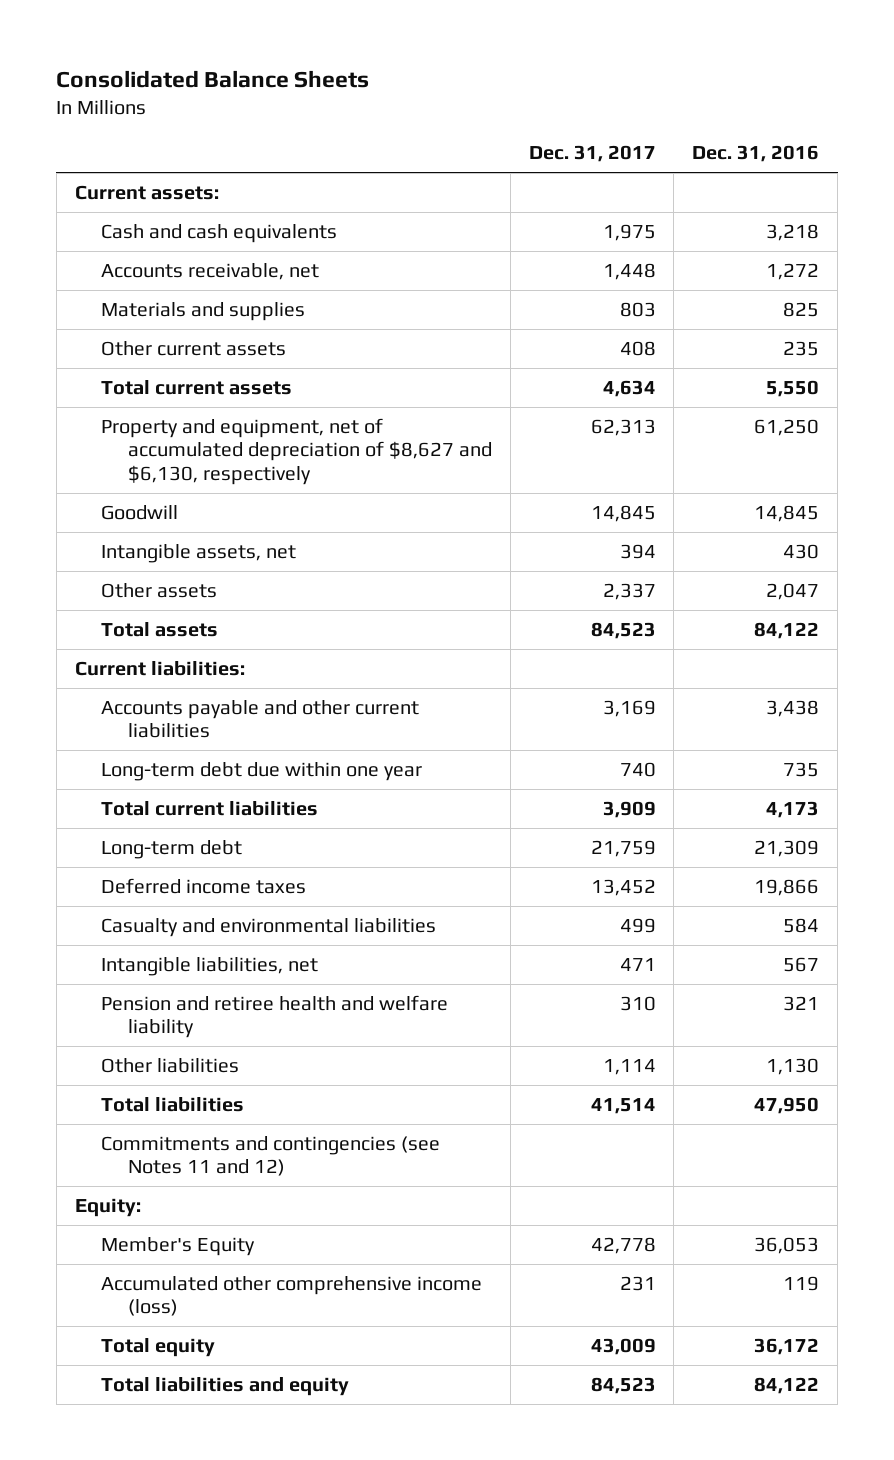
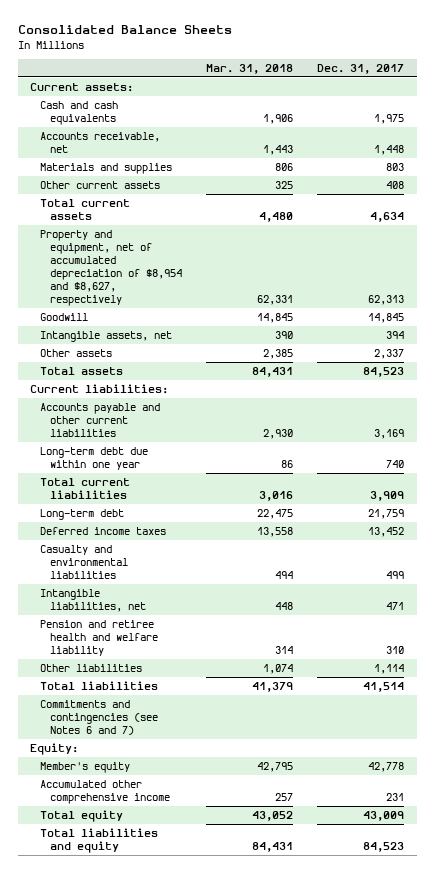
- | Dec. 31, 2017 | Dec. 31, 2016
+ | Mar. 31, 2018 | Dec. 31, 2017
- Property and equipment, net of accumulated depreciation of $8,627 and $6,130, respectively | 62,313 | 61,250
+ Property and equipment, net of accumulated depreciation of $8,954 and $8,627, respectively | 62,331 | 62,313
- Commitments and contingencies (see Notes 11 and 12)
+ Commitments and contingencies (see Notes 6 and 7)
- Member's Equity | 42,778 | 36,053
- Accumulated other comprehensive income (loss) | 231 | 119
+ Member's equity | 42,795 | 42,778
+ Accumulated other comprehensive income | 257 | 231

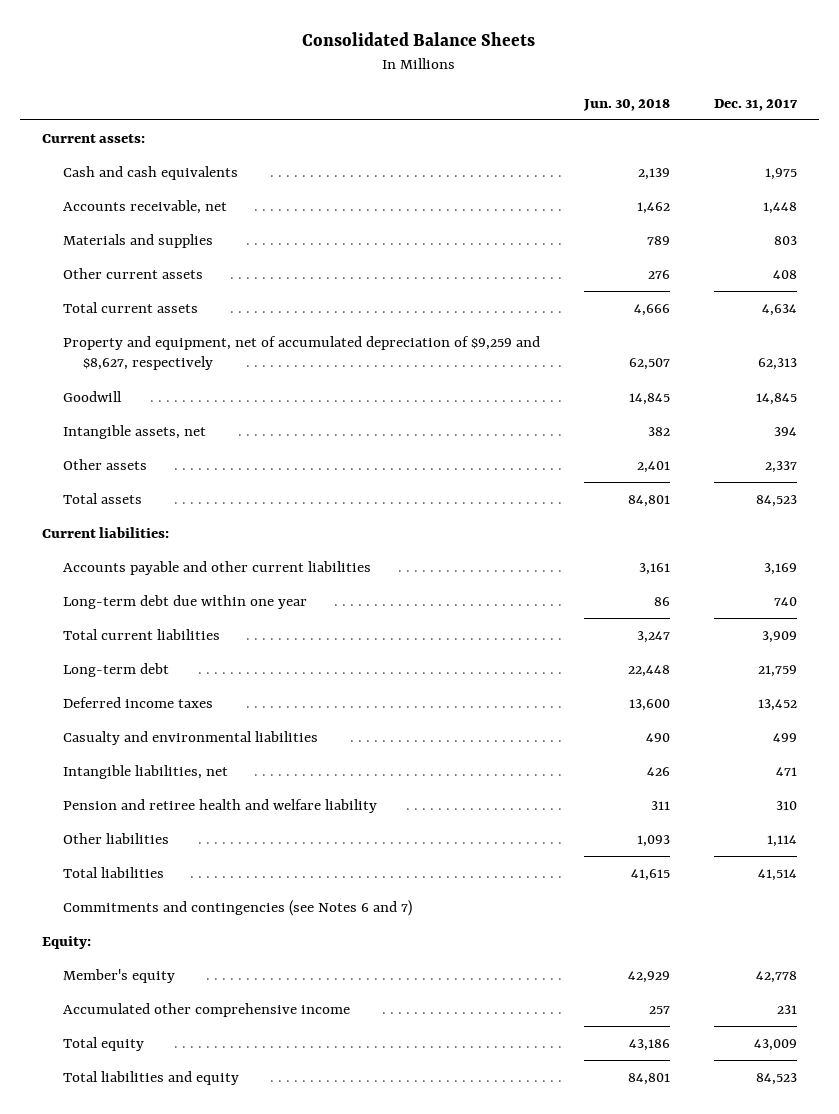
- | Mar. 31, 2018 | Dec. 31, 2017
+ | Jun. 30, 2018 | Dec. 31, 2017
- Property and equipment, net of accumulated depreciation of $8,954 and $8,627, respectively | 62,331 | 62,313
+ Property and equipment, net of accumulated depreciation of $9,259 and $8,627, respectively | 62,507 | 62,313

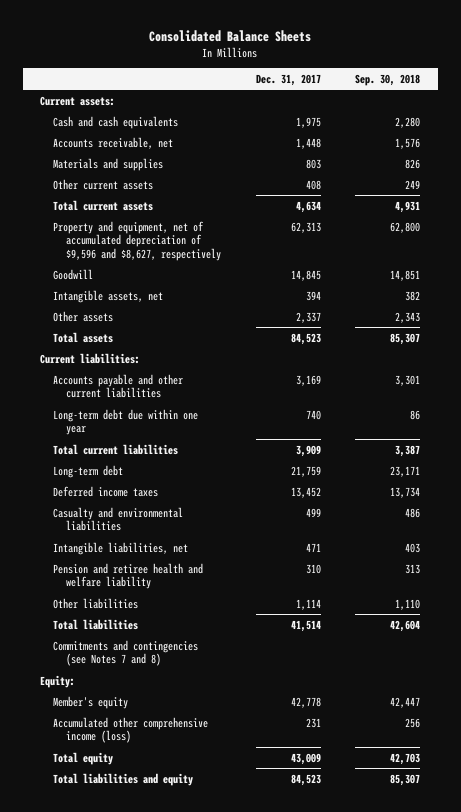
- | Jun. 30, 2018 | Dec. 31, 2017
+ | Dec. 31, 2017 | Sep. 30, 2018
- Property and equipment, net of accumulated depreciation of $9,259 and $8,627, respectively | 62,507 | 62,313
+ Property and equipment, net of accumulated depreciation of $9,596 and $8,627, respectively | 62,313 | 62,800
- Commitments and contingencies (see Notes 6 and 7)
+ Commitments and contingencies (see Notes 7 and 8)
- Accumulated other comprehensive income | 257 | 231
+ Accumulated other comprehensive income (loss) | 231 | 256

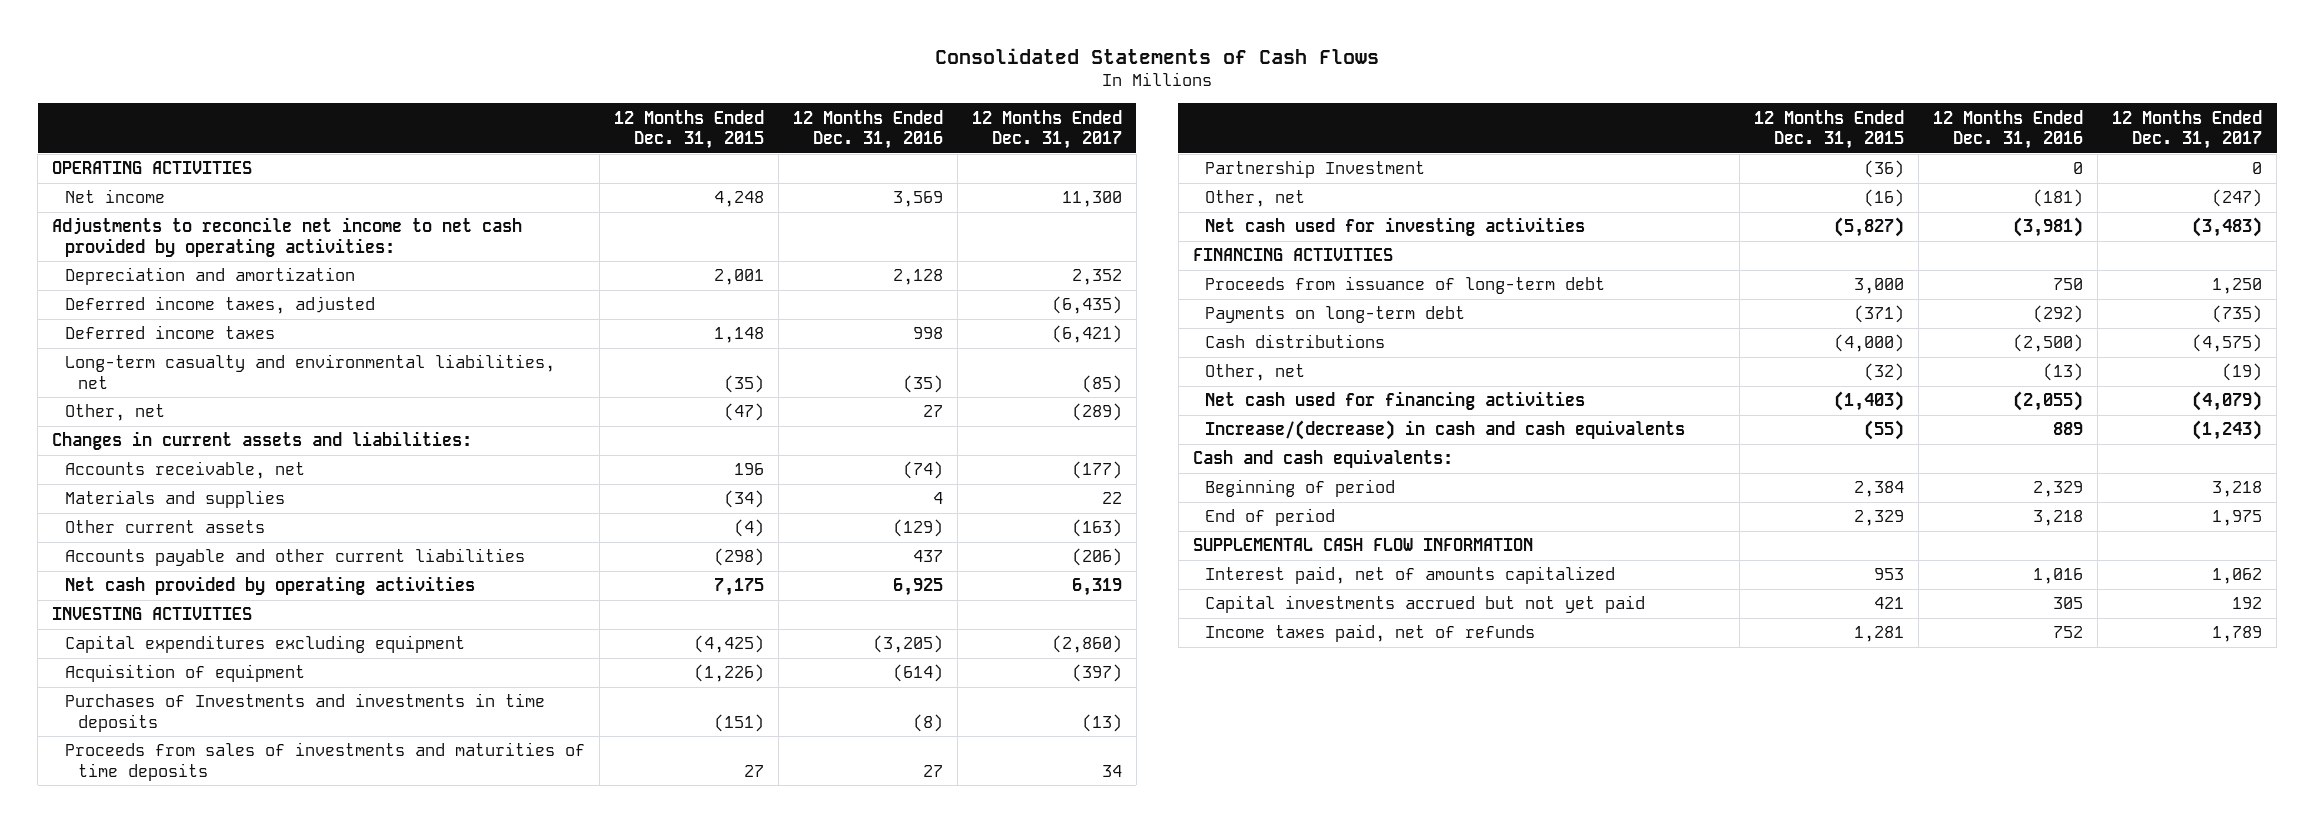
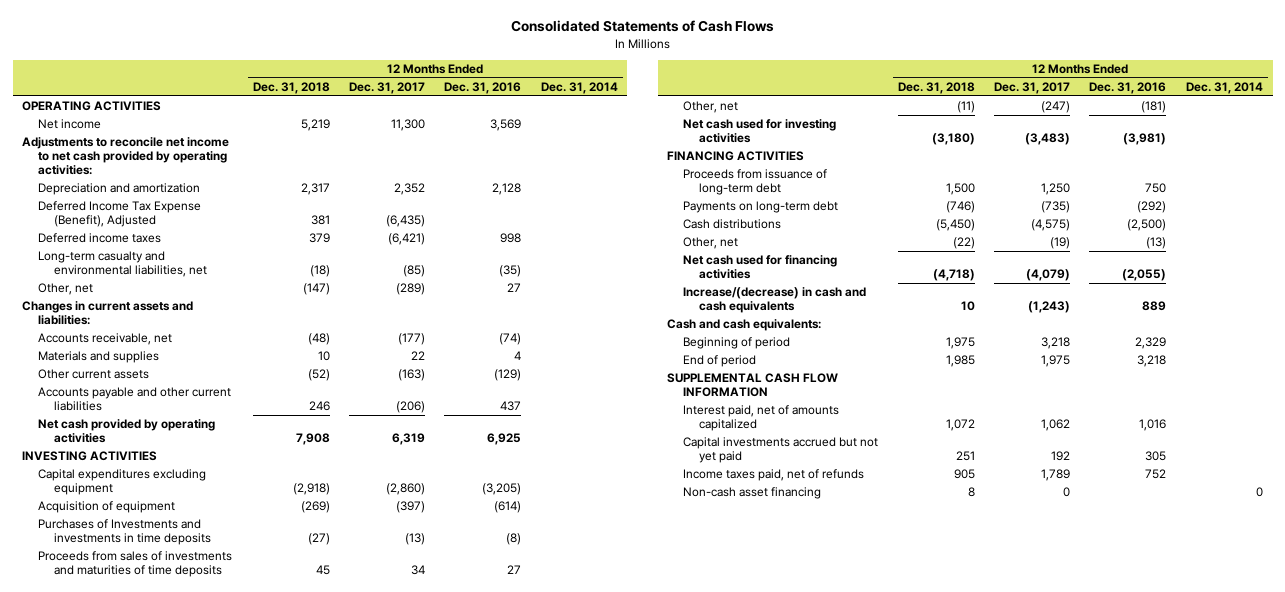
- | 12 Months Ended Dec. 31, 2015 | 12 Months Ended Dec. 31, 2016 | 12 Months Ended Dec. 31, 2017
+ | 12 Months Ended Dec. 31, 2018 | 12 Months Ended Dec. 31, 2017 | 12 Months Ended Dec. 31, 2016 | 12 Months Ended Dec. 31, 2014
- Deferred income taxes, adjusted | | | (6,435)
+ Deferred Income Tax Expense (Benefit), Adjusted | 381 | (6,435) | |
- Partnership Investment | (36) | 0 | 0
+ Non-cash asset financing | 8 | 0 | | 0

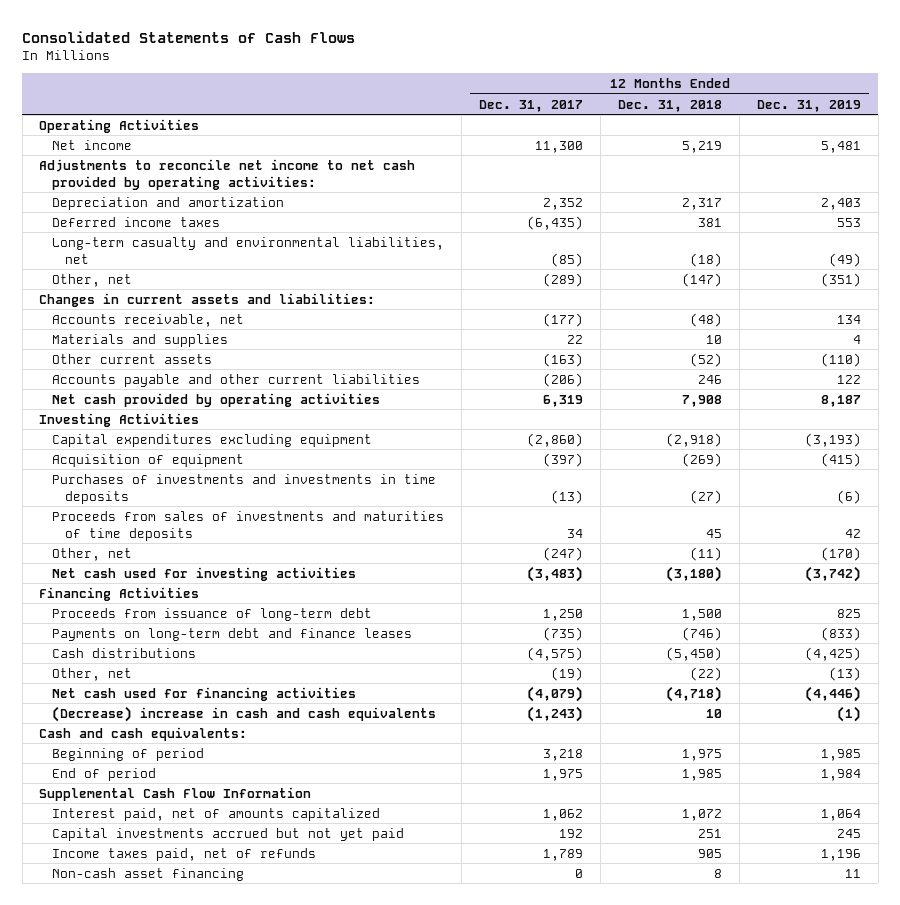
- | 12 Months Ended Dec. 31, 2018 | 12 Months Ended Dec. 31, 2017 | 12 Months Ended Dec. 31, 2016 | 12 Months Ended Dec. 31, 2014
+ | 12 Months Ended Dec. 31, 2017 | 12 Months Ended Dec. 31, 2018 | 12 Months Ended Dec. 31, 2019
- OPERATING ACTIVITIES
+ Operating Activities
- Deferred Income Tax Expense (Benefit), Adjusted | 381 | (6,435) | |
- Deferred income taxes | 379 | (6,421) | 998 |
+ Deferred income taxes | (6,435) | 381 | 553
- INVESTING ACTIVITIES
+ Investing Activities
- Purchases of Investments and investments in time deposits | (27) | (13) | (8) |
+ Purchases of investments and investments in time deposits | (13) | (27) | (6)
- FINANCING ACTIVITIES
+ Financing Activities
- Payments on long-term debt | (746) | (735) | (292) |
+ Payments on long-term debt and finance leases | (735) | (746) | (833)
- Increase/(decrease) in cash and cash equivalents | 10 | (1,243) | 889 |
+ (Decrease) increase in cash and cash equivalents | (1,243) | 10 | (1)
- SUPPLEMENTAL CASH FLOW INFORMATION
+ Supplemental Cash Flow Information

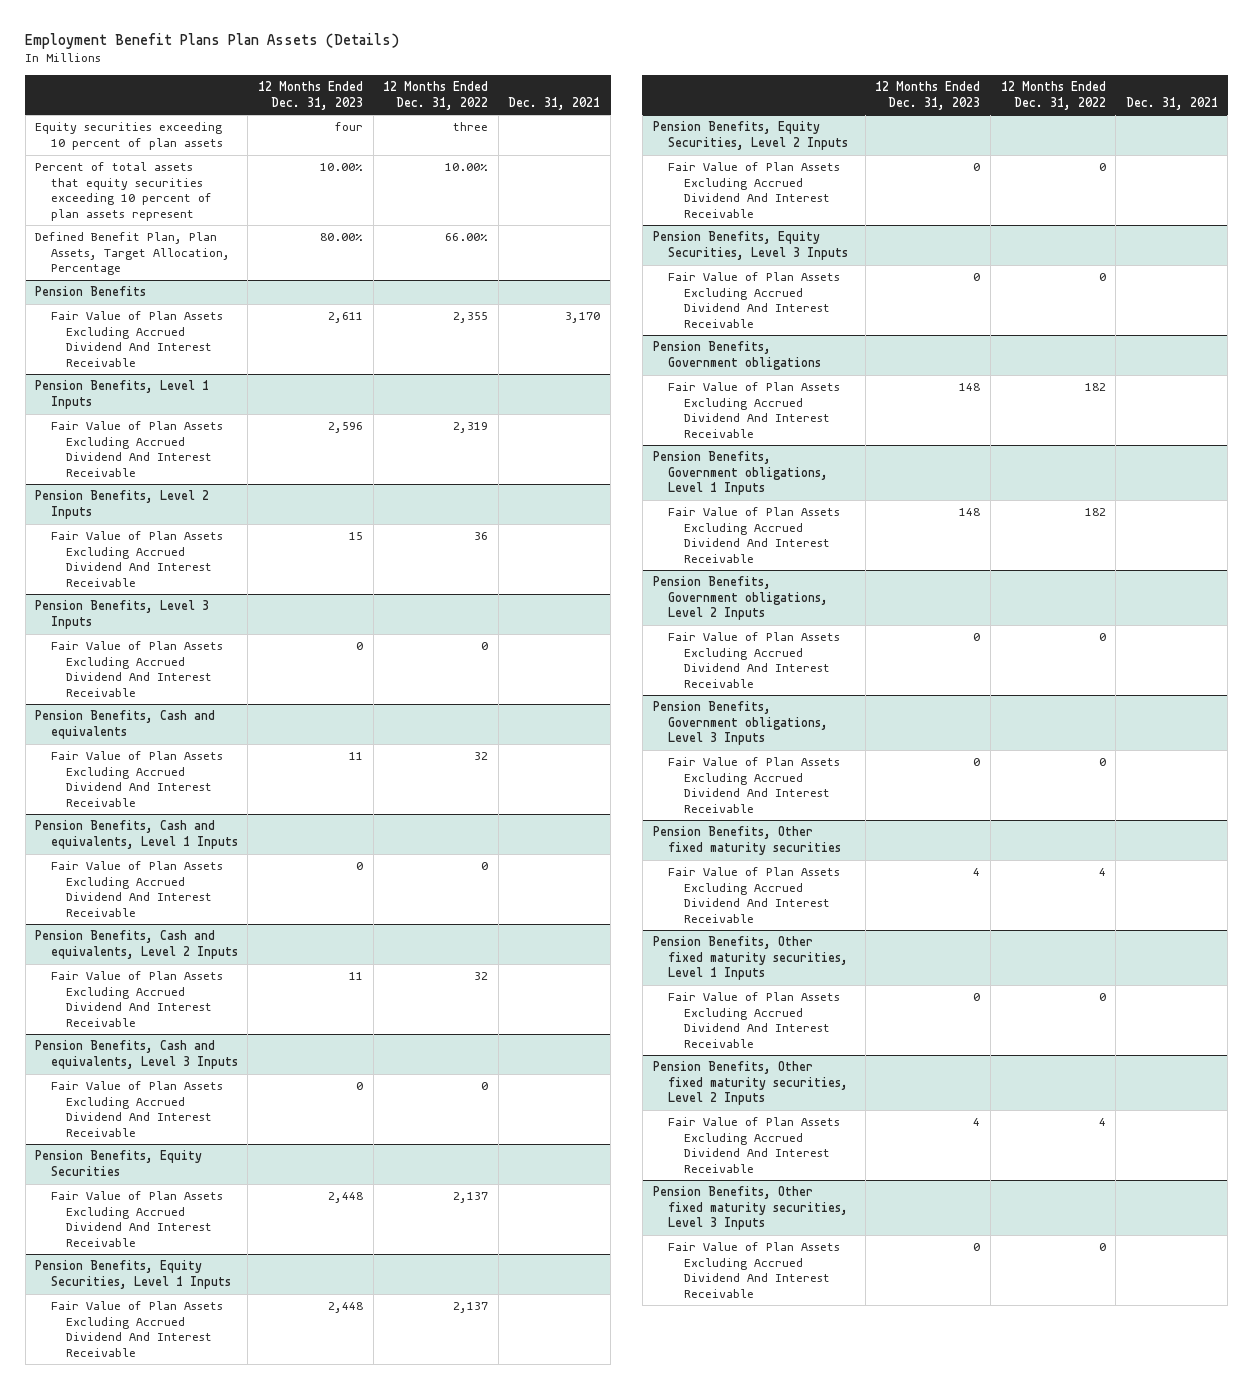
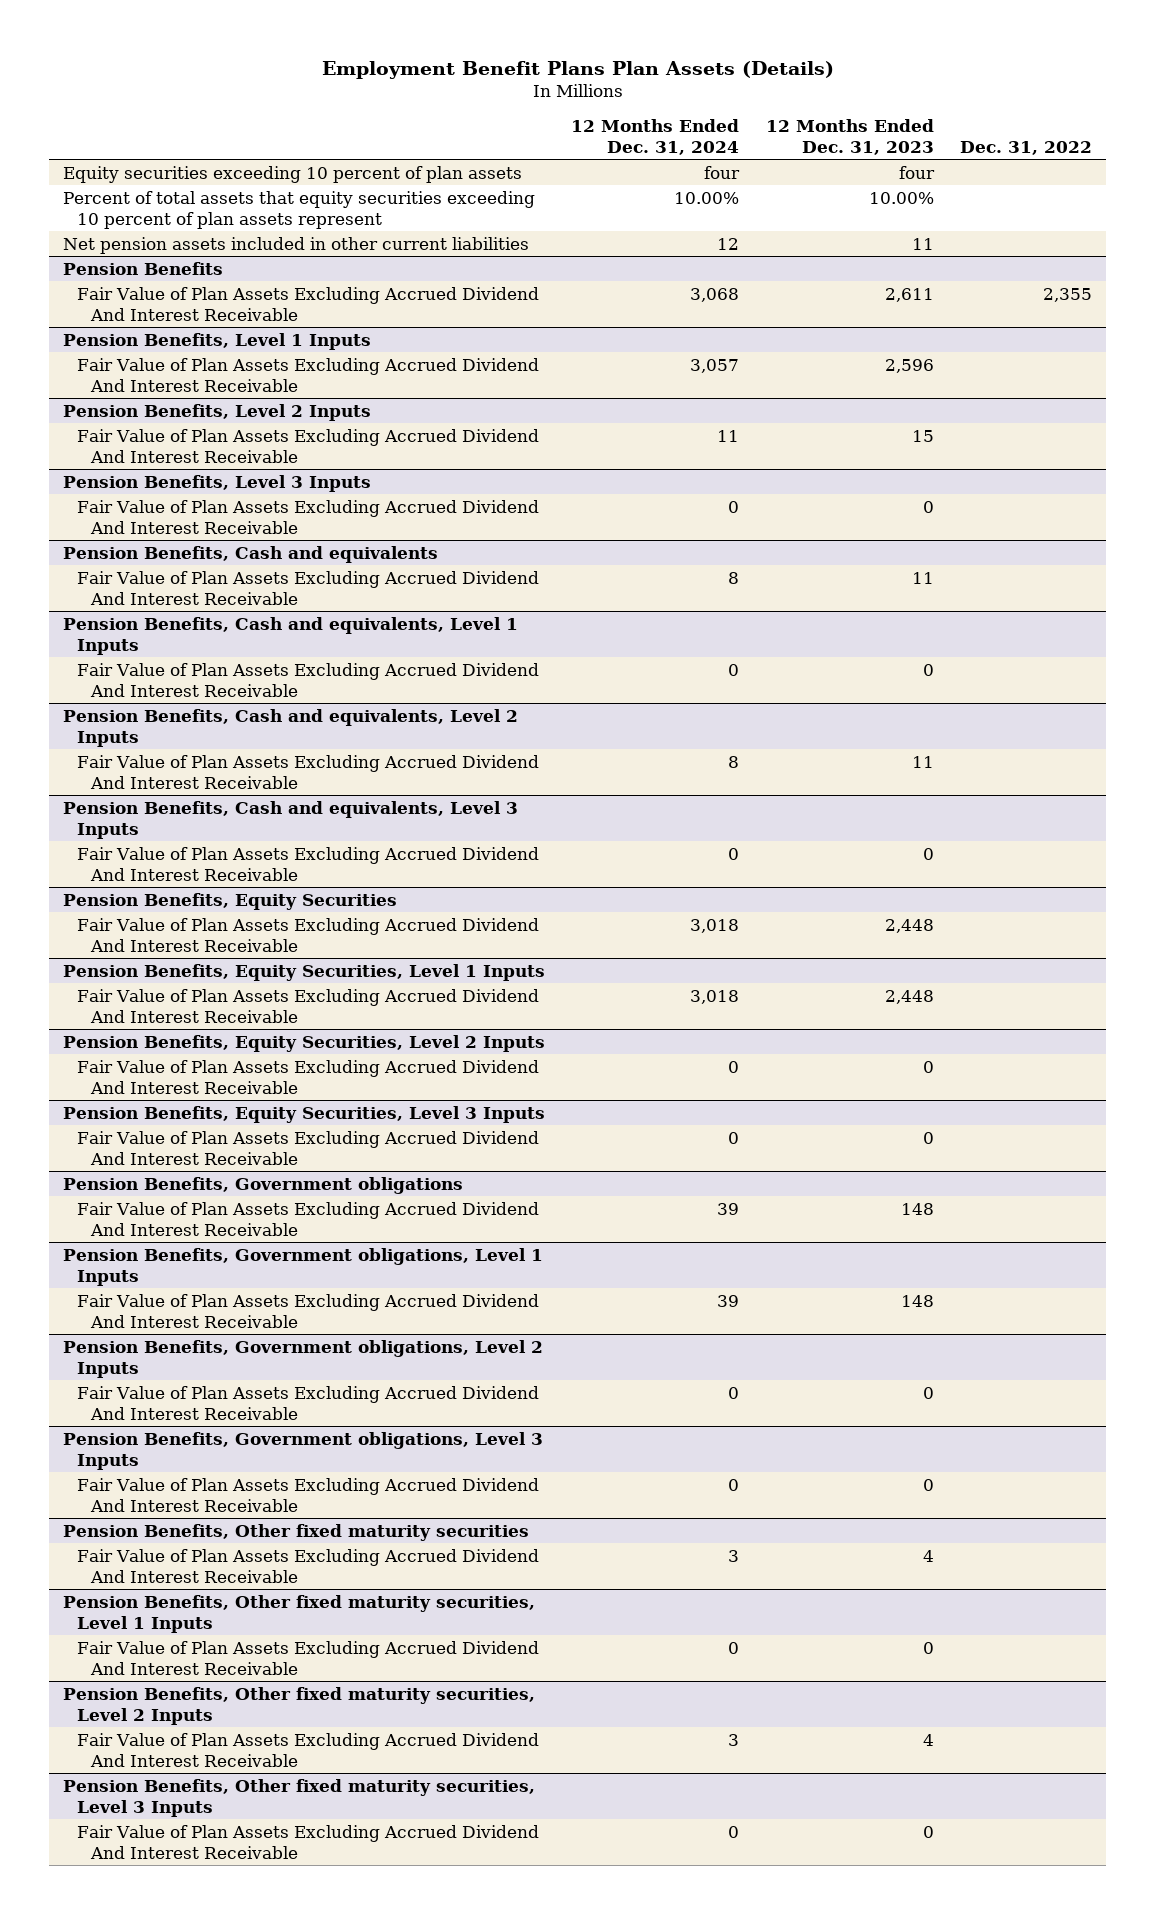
- | 12 Months Ended Dec. 31, 2023 | 12 Months Ended Dec. 31, 2022 | Dec. 31, 2021
+ | 12 Months Ended Dec. 31, 2024 | 12 Months Ended Dec. 31, 2023 | Dec. 31, 2022
- Defined Benefit Plan, Plan Assets, Target Allocation, Percentage | 80.00% | 66.00% |
+ Net pension assets included in other current liabilities | 12 | 11 |

